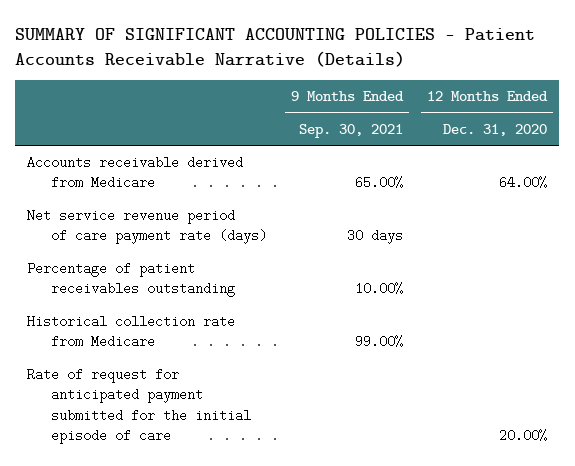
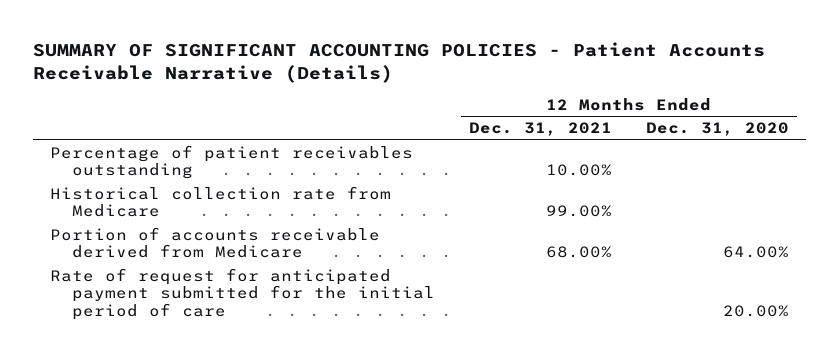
- | 9 Months Ended Sep. 30, 2021 | 12 Months Ended Dec. 31, 2020
+ | 12 Months Ended Dec. 31, 2021 | 12 Months Ended Dec. 31, 2020
- Accounts receivable derived from Medicare | 65.00% | 64.00%
- Net service revenue period of care payment rate (days) | 30 days |
- Rate of request for anticipated payment submitted for the initial episode of care | | 20.00%
+ Portion of accounts receivable derived from Medicare | 68.00% | 64.00%
+ Rate of request for anticipated payment submitted for the initial period of care | | 20.00%

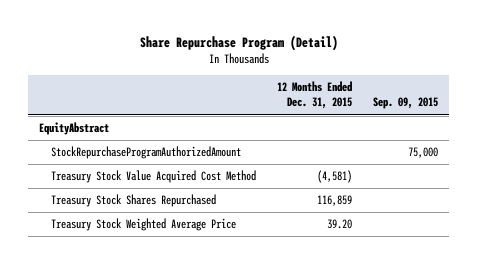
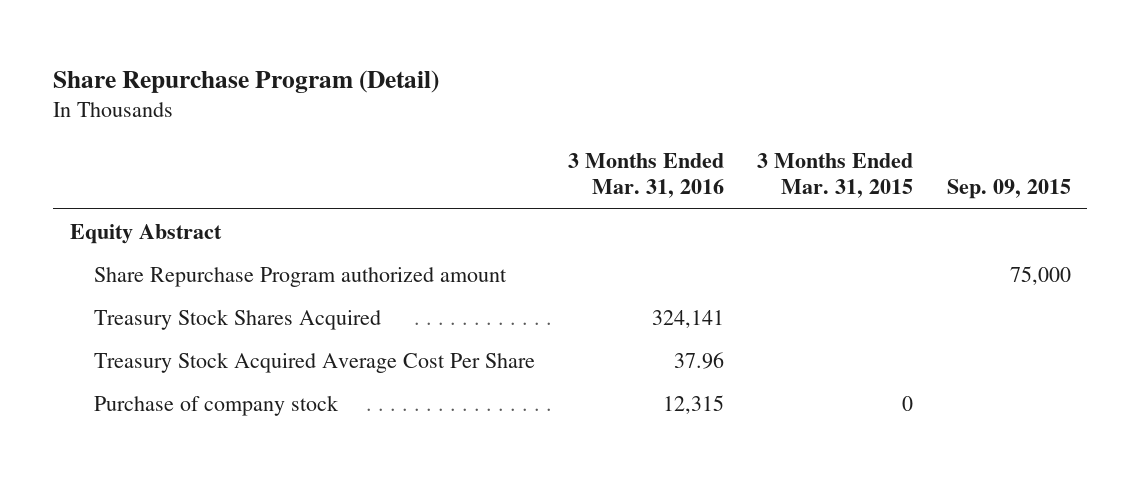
- | 12 Months Ended Dec. 31, 2015 | Sep. 09, 2015
+ | 3 Months Ended Mar. 31, 2016 | 3 Months Ended Mar. 31, 2015 | Sep. 09, 2015
- EquityAbstract
- StockRepurchaseProgramAuthorizedAmount | | 75,000
- Treasury Stock Value Acquired Cost Method | (4,581) |
- Treasury Stock Shares Repurchased | 116,859 |
- Treasury Stock Weighted Average Price | 39.20 |
+ Equity Abstract
+ Share Repurchase Program authorized amount | | | 75,000
+ Treasury Stock Shares Acquired | 324,141 | |
+ Treasury Stock Acquired Average Cost Per Share | 37.96 | |
+ Purchase of company stock | 12,315 | 0 |

